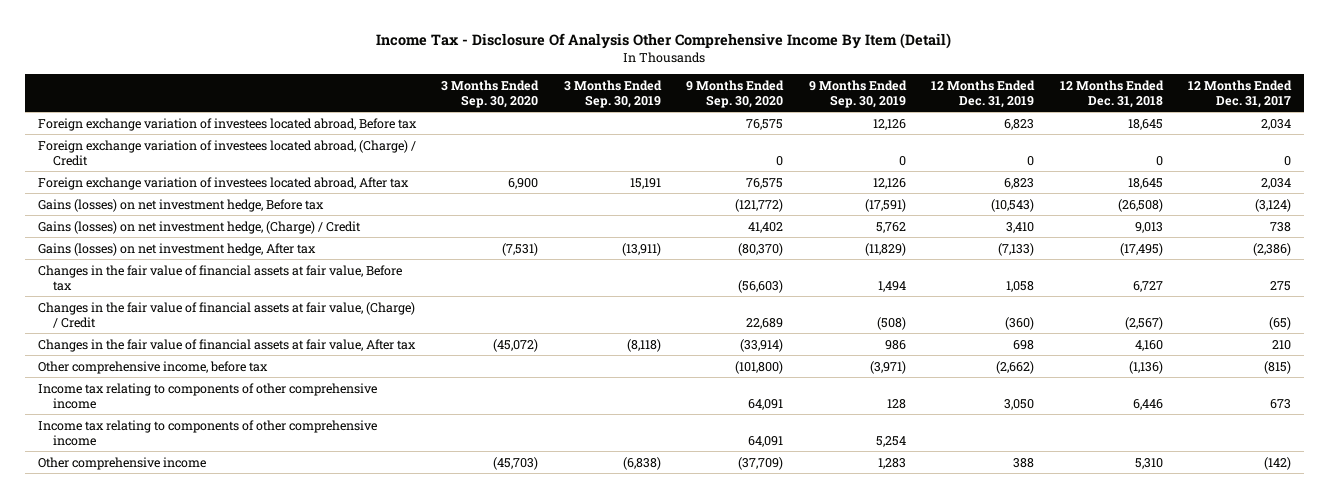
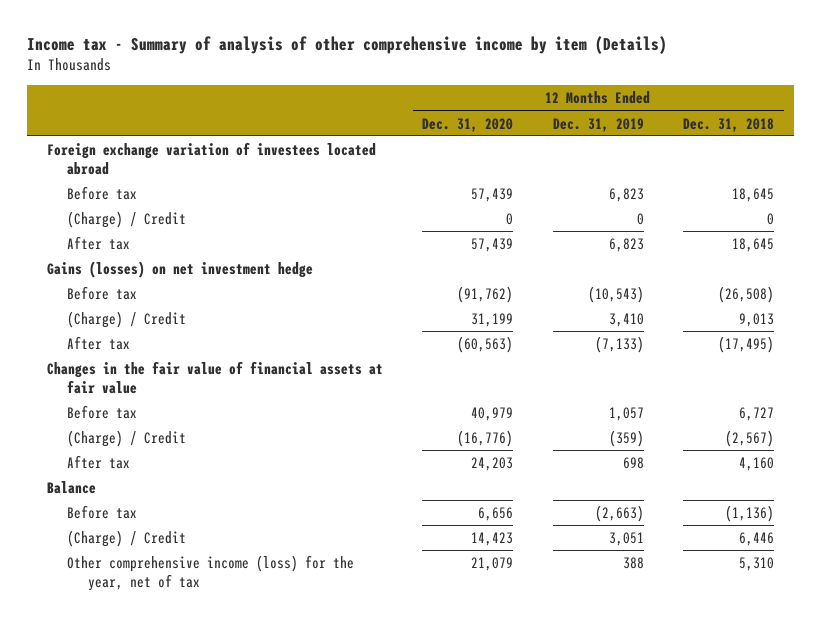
- Income Tax - Disclosure Of Analysis Other Comprehensive Income By Item (Detail)
+ Income tax - Summary of analysis of other comprehensive income by item (Details)
- | 3 Months Ended Sep. 30, 2020 | 3 Months Ended Sep. 30, 2019 | 9 Months Ended Sep. 30, 2020 | 9 Months Ended Sep. 30, 2019 | 12 Months Ended Dec. 31, 2019 | 12 Months Ended Dec. 31, 2018 | 12 Months Ended Dec. 31, 2017
+ | 12 Months Ended Dec. 31, 2020 | 12 Months Ended Dec. 31, 2019 | 12 Months Ended Dec. 31, 2018
- Foreign exchange variation of investees located abroad, Before tax | | | 76,575 | 12,126 | 6,823 | 18,645 | 2,034
- Foreign exchange variation of investees located abroad, (Charge) / Credit | | | 0 | 0 | 0 | 0 | 0
- Foreign exchange variation of investees located abroad, After tax | 6,900 | 15,191 | 76,575 | 12,126 | 6,823 | 18,645 | 2,034
- Gains (losses) on net investment hedge, Before tax | | | (121,772) | (17,591) | (10,543) | (26,508) | (3,124)
- Gains (losses) on net investment hedge, (Charge) / Credit | | | 41,402 | 5,762 | 3,410 | 9,013 | 738
- Gains (losses) on net investment hedge, After tax | (7,531) | (13,911) | (80,370) | (11,829) | (7,133) | (17,495) | (2,386)
- Changes in the fair value of financial assets at fair value, Before tax | | | (56,603) | 1,494 | 1,058 | 6,727 | 275
- Changes in the fair value of financial assets at fair value, (Charge) / Credit | | | 22,689 | (508) | (360) | (2,567) | (65)
- Changes in the fair value of financial assets at fair value, After tax | (45,072) | (8,118) | (33,914) | 986 | 698 | 4,160 | 210
- Other comprehensive income, before tax | | | (101,800) | (3,971) | (2,662) | (1,136) | (815)
- Income tax relating to components of other comprehensive income | | | 64,091 | 128 | 3,050 | 6,446 | 673
- Income tax relating to components of other comprehensive income | | | 64,091 | 5,254 | | |
- Other comprehensive income | (45,703) | (6,838) | (37,709) | 1,283 | 388 | 5,310 | (142)
+ Foreign exchange variation of investees located abroad
+ Before tax | 57,439 | 6,823 | 18,645
+ (Charge) / Credit | 0 | 0 | 0
+ After tax | 57,439 | 6,823 | 18,645
+ Gains (losses) on net investment hedge
+ Before tax | (91,762) | (10,543) | (26,508)
+ (Charge) / Credit | 31,199 | 3,410 | 9,013
+ After tax | (60,563) | (7,133) | (17,495)
+ Changes in the fair value of financial assets at fair value
+ Before tax | 40,979 | 1,057 | 6,727
+ (Charge) / Credit | (16,776) | (359) | (2,567)
+ After tax | 24,203 | 698 | 4,160
+ Balance
+ Before tax | 6,656 | (2,663) | (1,136)
+ (Charge) / Credit | 14,423 | 3,051 | 6,446
+ Other comprehensive income (loss) for the year, net of tax | 21,079 | 388 | 5,310

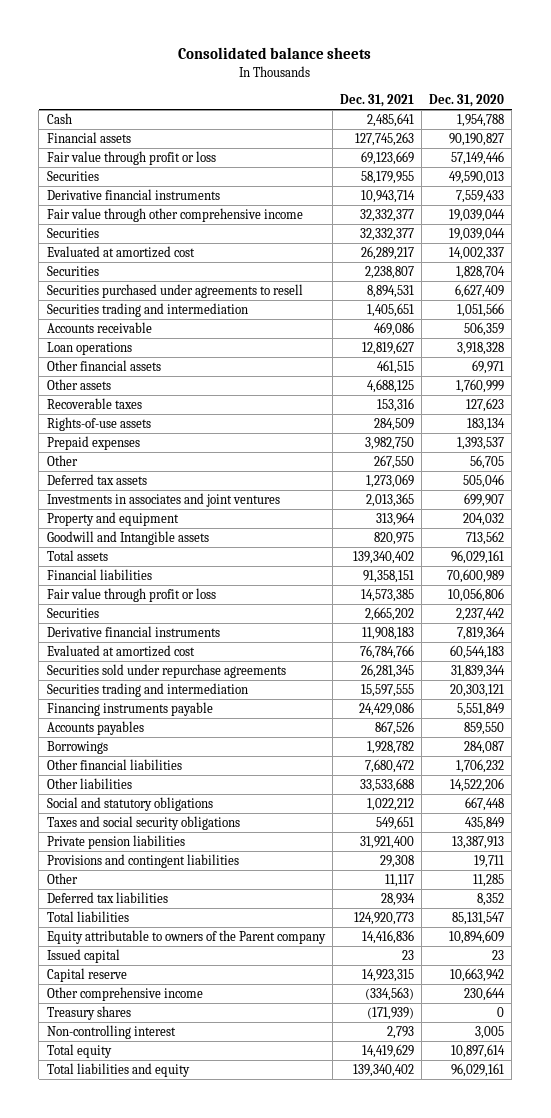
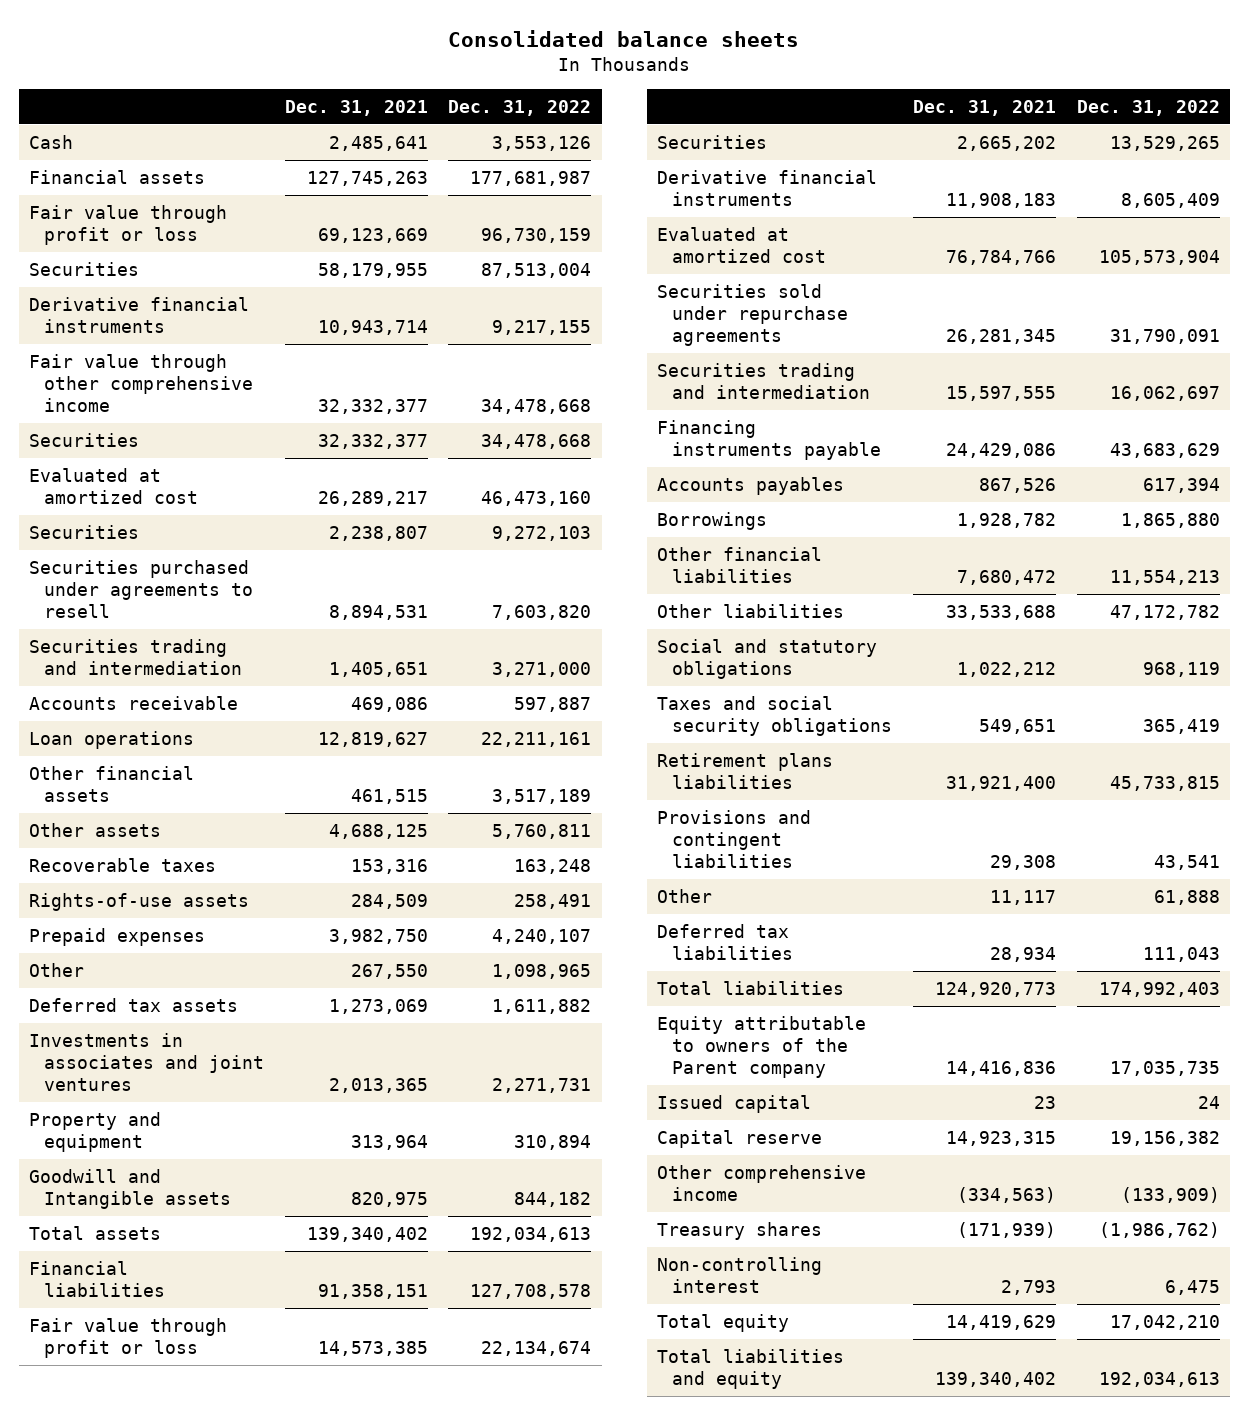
- | Dec. 31, 2021 | Dec. 31, 2020
+ | Dec. 31, 2021 | Dec. 31, 2022
- Private pension liabilities | 31,921,400 | 13,387,913
+ Retirement plans liabilities | 31,921,400 | 45,733,815

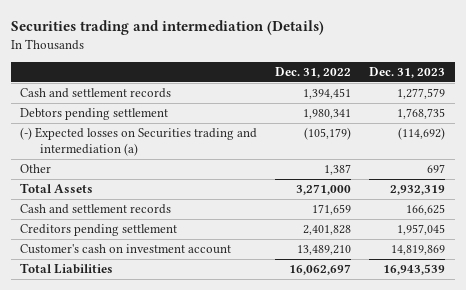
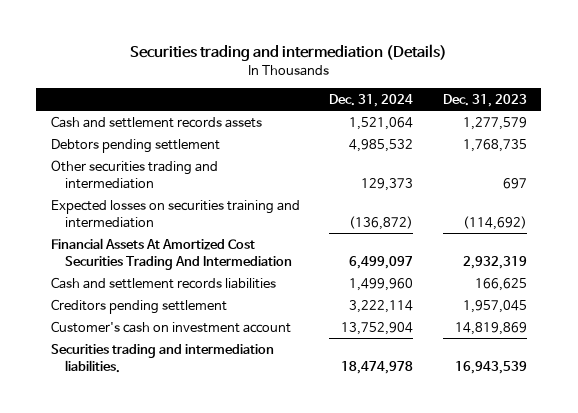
- | Dec. 31, 2022 | Dec. 31, 2023
+ | Dec. 31, 2024 | Dec. 31, 2023
- Cash and settlement records | 1,394,451 | 1,277,579
+ Cash and settlement records assets | 1,521,064 | 1,277,579
- (-) Expected losses on Securities trading and intermediation (a) | (105,179) | (114,692)
- Other | 1,387 | 697
- Total Assets | 3,271,000 | 2,932,319
- Cash and settlement records | 171,659 | 166,625
+ Other securities trading and intermediation | 129,373 | 697
+ Expected losses on securities training and intermediation | (136,872) | (114,692)
+ Financial Assets At Amortized Cost Securities Trading And Intermediation | 6,499,097 | 2,932,319
+ Cash and settlement records liabilities | 1,499,960 | 166,625
- Total Liabilities | 16,062,697 | 16,943,539
+ Securities trading and intermediation liabilities. | 18,474,978 | 16,943,539

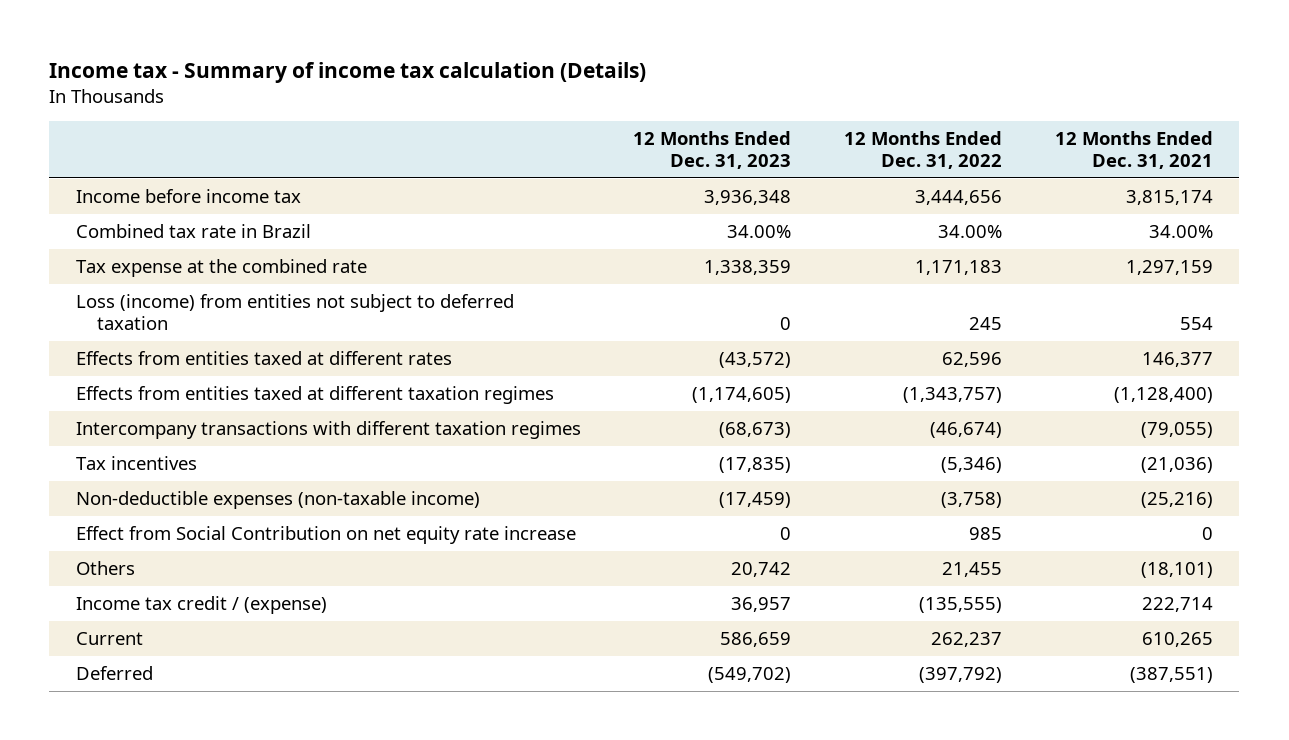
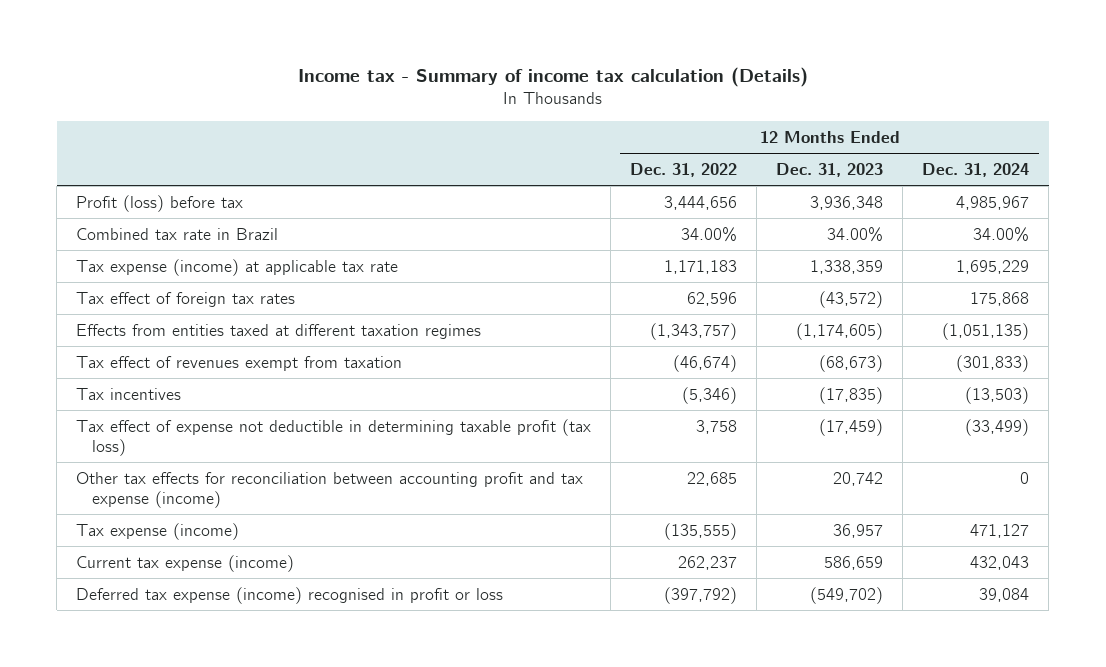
- | 12 Months Ended Dec. 31, 2023 | 12 Months Ended Dec. 31, 2022 | 12 Months Ended Dec. 31, 2021
+ | 12 Months Ended Dec. 31, 2022 | 12 Months Ended Dec. 31, 2023 | 12 Months Ended Dec. 31, 2024
- Income before income tax | 3,936,348 | 3,444,656 | 3,815,174
+ Profit (loss) before tax | 3,444,656 | 3,936,348 | 4,985,967
- Tax expense at the combined rate | 1,338,359 | 1,171,183 | 1,297,159
- Loss (income) from entities not subject to deferred taxation | 0 | 245 | 554
- Effects from entities taxed at different rates | (43,572) | 62,596 | 146,377
+ Tax expense (income) at applicable tax rate | 1,171,183 | 1,338,359 | 1,695,229
+ Tax effect of foreign tax rates | 62,596 | (43,572) | 175,868
- Intercompany transactions with different taxation regimes | (68,673) | (46,674) | (79,055)
+ Tax effect of revenues exempt from taxation | (46,674) | (68,673) | (301,833)
- Non-deductible expenses (non-taxable income) | (17,459) | (3,758) | (25,216)
- Effect from Social Contribution on net equity rate increase | 0 | 985 | 0
- Others | 20,742 | 21,455 | (18,101)
- Income tax credit / (expense) | 36,957 | (135,555) | 222,714
- Current | 586,659 | 262,237 | 610,265
- Deferred | (549,702) | (397,792) | (387,551)
+ Tax effect of expense not deductible in determining taxable profit (tax loss) | 3,758 | (17,459) | (33,499)
+ Other tax effects for reconciliation between accounting profit and tax expense (income) | 22,685 | 20,742 | 0
+ Tax expense (income) | (135,555) | 36,957 | 471,127
+ Current tax expense (income) | 262,237 | 586,659 | 432,043
+ Deferred tax expense (income) recognised in profit or loss | (397,792) | (549,702) | 39,084

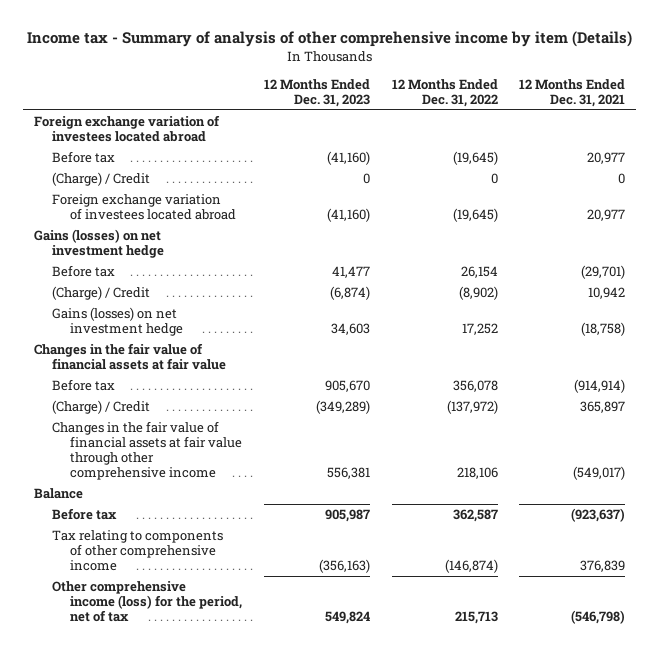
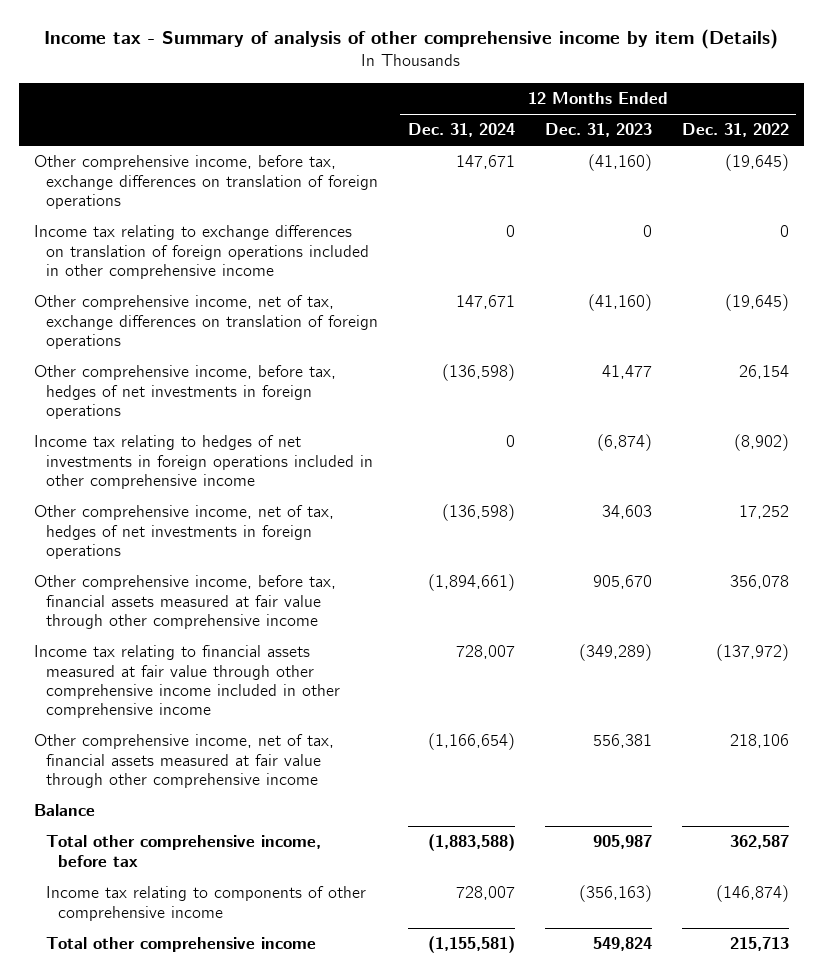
- | 12 Months Ended Dec. 31, 2023 | 12 Months Ended Dec. 31, 2022 | 12 Months Ended Dec. 31, 2021
+ | 12 Months Ended Dec. 31, 2024 | 12 Months Ended Dec. 31, 2023 | 12 Months Ended Dec. 31, 2022
- Foreign exchange variation of investees located abroad
- Before tax | (41,160) | (19,645) | 20,977
- (Charge) / Credit | 0 | 0 | 0
- Foreign exchange variation of investees located abroad | (41,160) | (19,645) | 20,977
- Gains (losses) on net investment hedge
- Before tax | 41,477 | 26,154 | (29,701)
- (Charge) / Credit | (6,874) | (8,902) | 10,942
- Gains (losses) on net investment hedge | 34,603 | 17,252 | (18,758)
- Changes in the fair value of financial assets at fair value
- Before tax | 905,670 | 356,078 | (914,914)
- (Charge) / Credit | (349,289) | (137,972) | 365,897
- Changes in the fair value of financial assets at fair value through other comprehensive income | 556,381 | 218,106 | (549,017)
+ Other comprehensive income, before tax, exchange differences on translation of foreign operations | 147,671 | (41,160) | (19,645)
+ Income tax relating to exchange differences on translation of foreign operations included in other comprehensive income | 0 | 0 | 0
+ Other comprehensive income, net of tax, exchange differences on translation of foreign operations | 147,671 | (41,160) | (19,645)
+ Other comprehensive income, before tax, hedges of net investments in foreign operations | (136,598) | 41,477 | 26,154
+ Income tax relating to hedges of net investments in foreign operations included in other comprehensive income | 0 | (6,874) | (8,902)
+ Other comprehensive income, net of tax, hedges of net investments in foreign operations | (136,598) | 34,603 | 17,252
+ Other comprehensive income, before tax, financial assets measured at fair value through other comprehensive income | (1,894,661) | 905,670 | 356,078
+ Income tax relating to financial assets measured at fair value through other comprehensive income included in other comprehensive income | 728,007 | (349,289) | (137,972)
+ Other comprehensive income, net of tax, financial assets measured at fair value through other comprehensive income | (1,166,654) | 556,381 | 218,106
- Before tax | 905,987 | 362,587 | (923,637)
- Tax relating to components of other comprehensive income | (356,163) | (146,874) | 376,839
- Other comprehensive income (loss) for the period, net of tax | 549,824 | 215,713 | (546,798)
+ Total other comprehensive income, before tax | (1,883,588) | 905,987 | 362,587
+ Income tax relating to components of other comprehensive income | 728,007 | (356,163) | (146,874)
+ Total other comprehensive income | (1,155,581) | 549,824 | 215,713

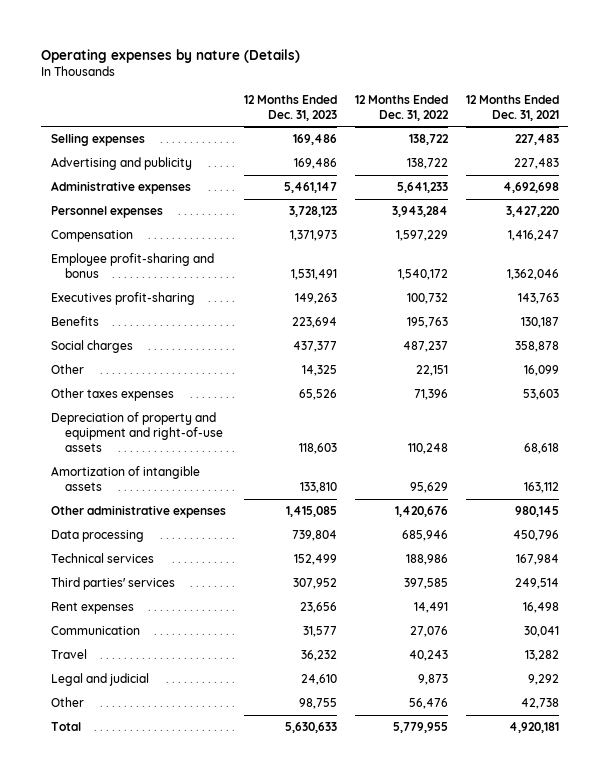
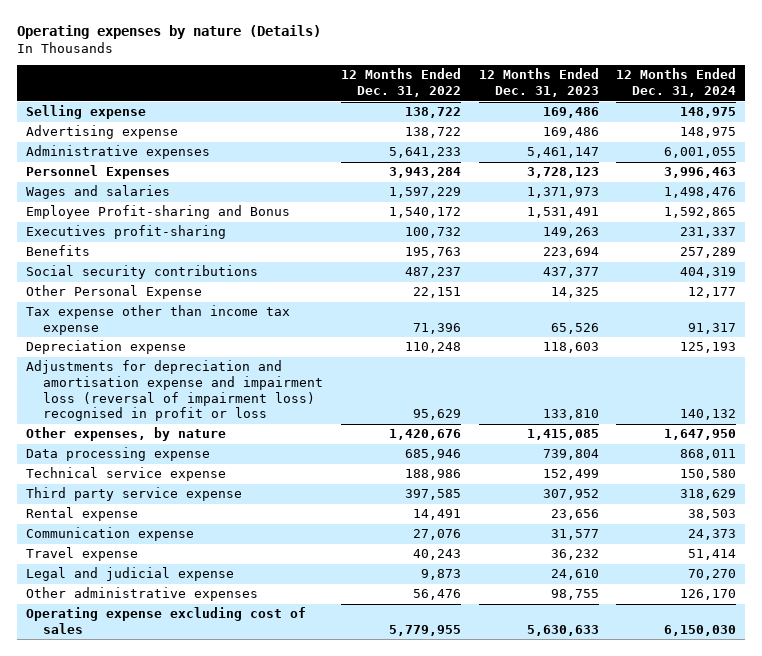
- | 12 Months Ended Dec. 31, 2023 | 12 Months Ended Dec. 31, 2022 | 12 Months Ended Dec. 31, 2021
+ | 12 Months Ended Dec. 31, 2022 | 12 Months Ended Dec. 31, 2023 | 12 Months Ended Dec. 31, 2024
- Selling expenses | 169,486 | 138,722 | 227,483
- Advertising and publicity | 169,486 | 138,722 | 227,483
+ Selling expense | 138,722 | 169,486 | 148,975
+ Advertising expense | 138,722 | 169,486 | 148,975
- Personnel expenses | 3,728,123 | 3,943,284 | 3,427,220
- Compensation | 1,371,973 | 1,597,229 | 1,416,247
- Employee profit-sharing and bonus | 1,531,491 | 1,540,172 | 1,362,046
+ Personnel Expenses | 3,943,284 | 3,728,123 | 3,996,463
+ Wages and salaries | 1,597,229 | 1,371,973 | 1,498,476
+ Employee Profit-sharing and Bonus | 1,540,172 | 1,531,491 | 1,592,865
- Social charges | 437,377 | 487,237 | 358,878
- Other | 14,325 | 22,151 | 16,099
- Other taxes expenses | 65,526 | 71,396 | 53,603
- Depreciation of property and equipment and right-of-use assets | 118,603 | 110,248 | 68,618
- Amortization of intangible assets | 133,810 | 95,629 | 163,112
- Other administrative expenses | 1,415,085 | 1,420,676 | 980,145
- Data processing | 739,804 | 685,946 | 450,796
- Technical services | 152,499 | 188,986 | 167,984
- Third parties' services | 307,952 | 397,585 | 249,514
- Rent expenses | 23,656 | 14,491 | 16,498
- Communication | 31,577 | 27,076 | 30,041
- Travel | 36,232 | 40,243 | 13,282
- Legal and judicial | 24,610 | 9,873 | 9,292
- Other | 98,755 | 56,476 | 42,738
- Total | 5,630,633 | 5,779,955 | 4,920,181
+ Social security contributions | 487,237 | 437,377 | 404,319
+ Other Personal Expense | 22,151 | 14,325 | 12,177
+ Tax expense other than income tax expense | 71,396 | 65,526 | 91,317
+ Depreciation expense | 110,248 | 118,603 | 125,193
+ Adjustments for depreciation and amortisation expense and impairment loss (reversal of impairment loss) recognised in profit or loss | 95,629 | 133,810 | 140,132
+ Other expenses, by nature | 1,420,676 | 1,415,085 | 1,647,950
+ Data processing expense | 685,946 | 739,804 | 868,011
+ Technical service expense | 188,986 | 152,499 | 150,580
+ Third party service expense | 397,585 | 307,952 | 318,629
+ Rental expense | 14,491 | 23,656 | 38,503
+ Communication expense | 27,076 | 31,577 | 24,373
+ Travel expense | 40,243 | 36,232 | 51,414
+ Legal and judicial expense | 9,873 | 24,610 | 70,270
+ Other administrative expenses | 56,476 | 98,755 | 126,170
+ Operating expense excluding cost of sales | 5,779,955 | 5,630,633 | 6,150,030

